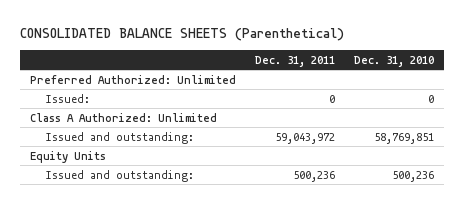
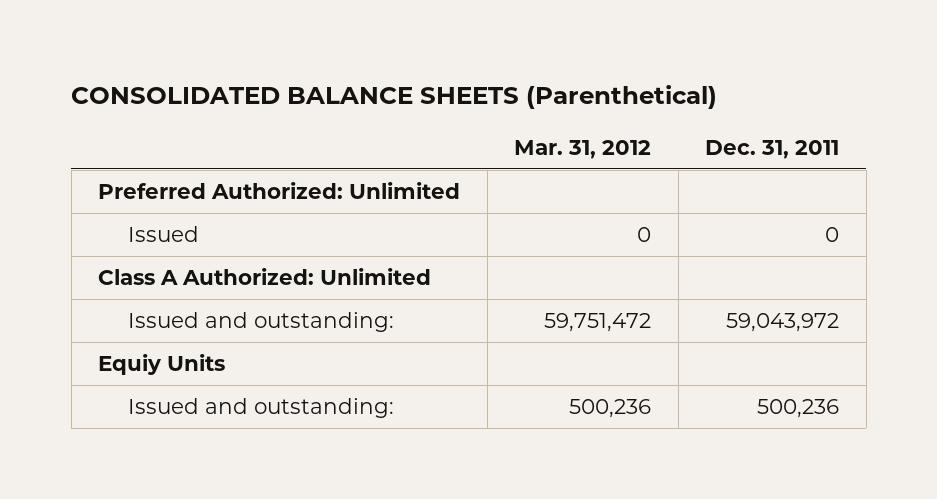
- | Dec. 31, 2011 | Dec. 31, 2010
+ | Mar. 31, 2012 | Dec. 31, 2011
- Issued: | 0 | 0
+ Issued | 0 | 0
- Equity Units
+ Equiy Units

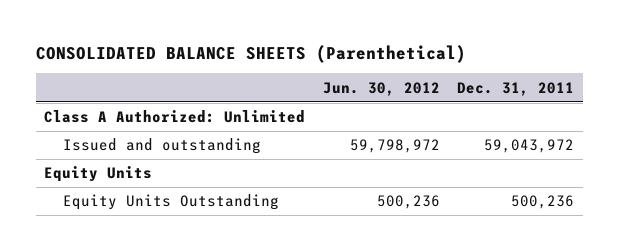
- | Mar. 31, 2012 | Dec. 31, 2011
+ | Jun. 30, 2012 | Dec. 31, 2011
- Preferred Authorized: Unlimited
- Issued | 0 | 0
- Issued and outstanding: | 59,751,472 | 59,043,972
- Equiy Units
- Issued and outstanding: | 500,236 | 500,236
+ Issued and outstanding | 59,798,972 | 59,043,972
+ Equity Units
+ Equity Units Outstanding | 500,236 | 500,236

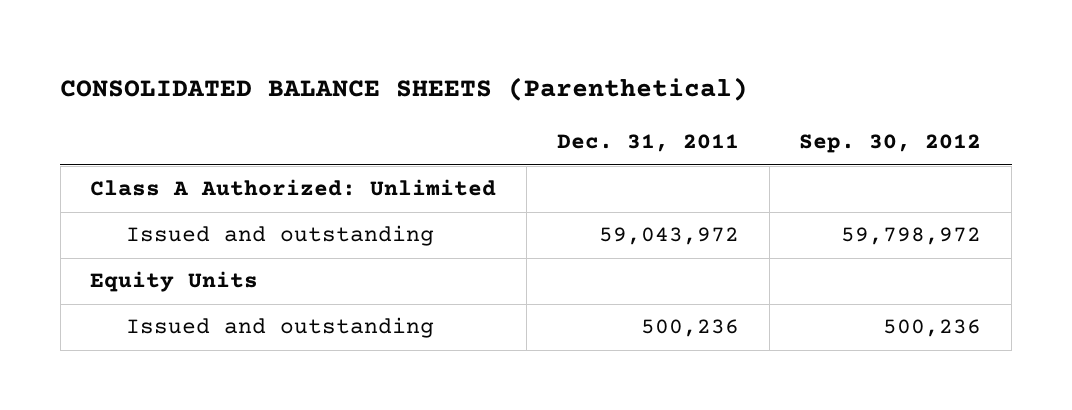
- | Jun. 30, 2012 | Dec. 31, 2011
+ | Dec. 31, 2011 | Sep. 30, 2012
- Equity Units Outstanding | 500,236 | 500,236
+ Issued and outstanding | 500,236 | 500,236

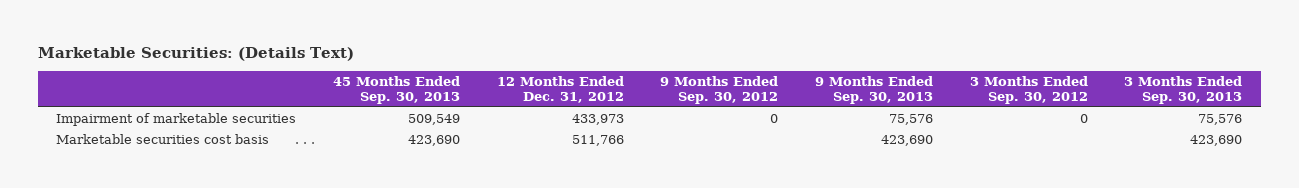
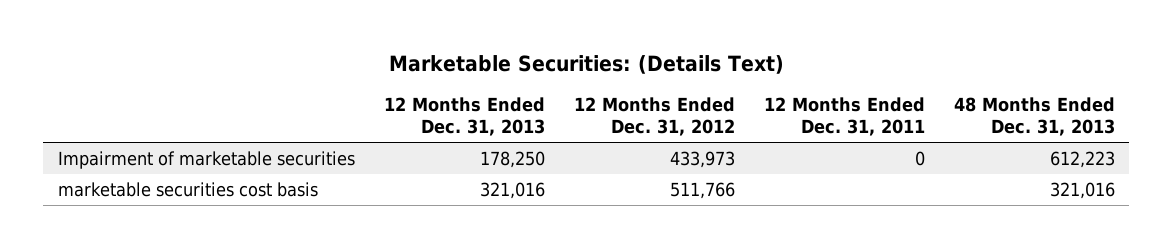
- | 45 Months Ended Sep. 30, 2013 | 12 Months Ended Dec. 31, 2012 | 9 Months Ended Sep. 30, 2012 | 9 Months Ended Sep. 30, 2013 | 3 Months Ended Sep. 30, 2012 | 3 Months Ended Sep. 30, 2013
+ | 12 Months Ended Dec. 31, 2013 | 12 Months Ended Dec. 31, 2012 | 12 Months Ended Dec. 31, 2011 | 48 Months Ended Dec. 31, 2013
- Marketable securities cost basis | 423,690 | 511,766 | | 423,690 | | 423,690
+ marketable securities cost basis | 321,016 | 511,766 | | 321,016

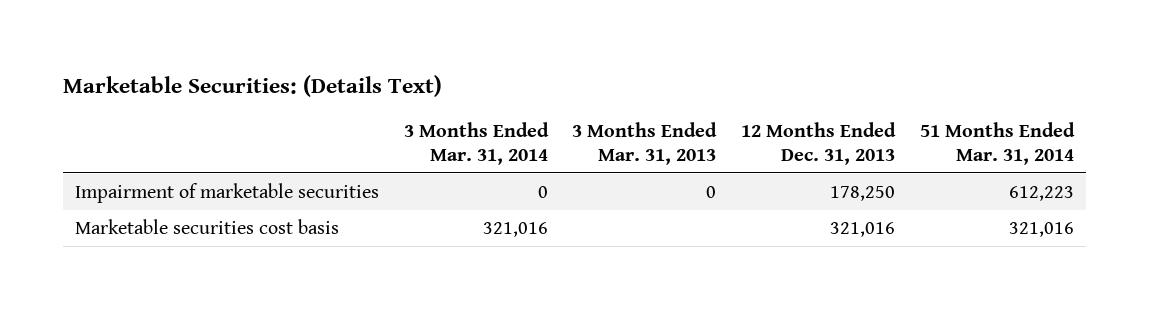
- | 12 Months Ended Dec. 31, 2013 | 12 Months Ended Dec. 31, 2012 | 12 Months Ended Dec. 31, 2011 | 48 Months Ended Dec. 31, 2013
+ | 3 Months Ended Mar. 31, 2014 | 3 Months Ended Mar. 31, 2013 | 12 Months Ended Dec. 31, 2013 | 51 Months Ended Mar. 31, 2014
- marketable securities cost basis | 321,016 | 511,766 | | 321,016
+ Marketable securities cost basis | 321,016 | | 321,016 | 321,016

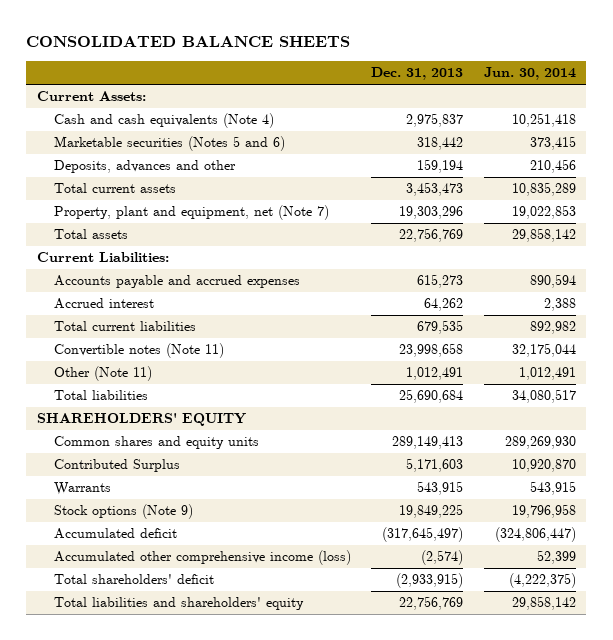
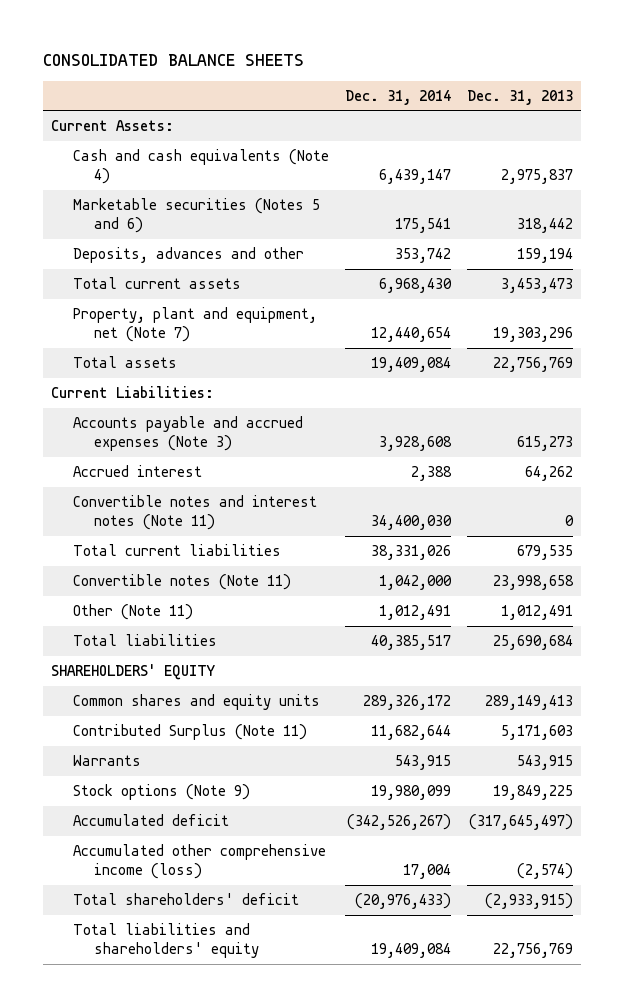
- | Dec. 31, 2013 | Jun. 30, 2014
+ | Dec. 31, 2014 | Dec. 31, 2013
- Accounts payable and accrued expenses | 615,273 | 890,594
+ Accounts payable and accrued expenses (Note 3) | 3,928,608 | 615,273
+ Convertible notes and interest notes (Note 11) | 34,400,030 | 0
- Contributed Surplus | 5,171,603 | 10,920,870
+ Contributed Surplus (Note 11) | 11,682,644 | 5,171,603

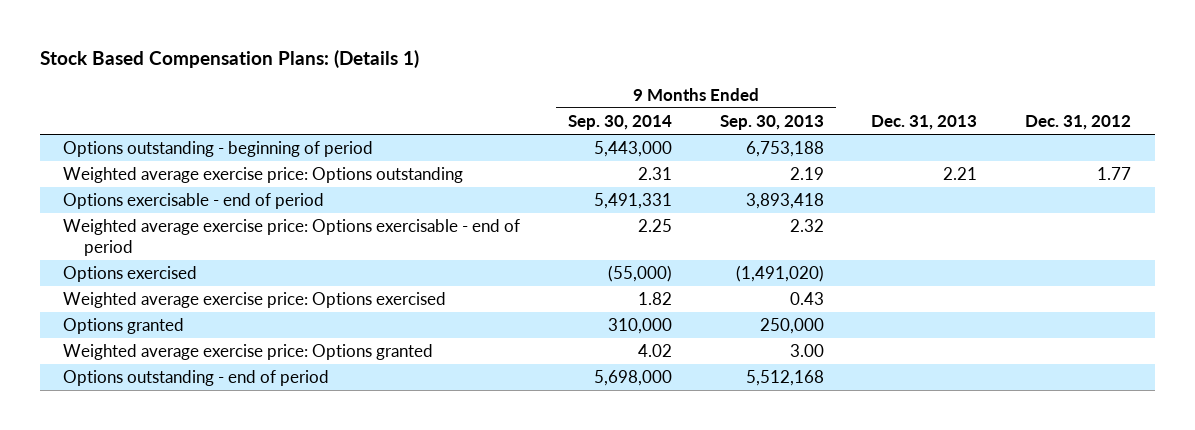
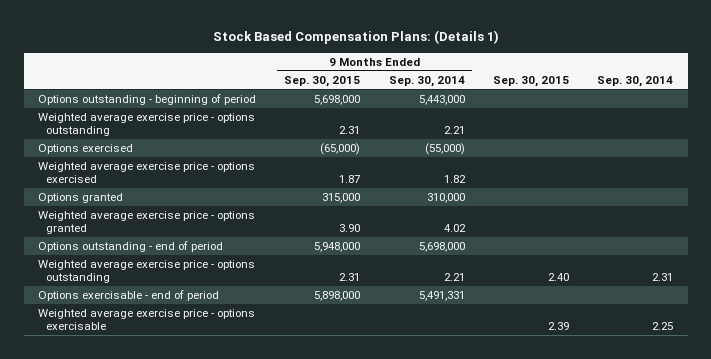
- | 9 Months Ended Sep. 30, 2014 | 9 Months Ended Sep. 30, 2013 | Dec. 31, 2013 | Dec. 31, 2012
+ | 9 Months Ended Sep. 30, 2015 | 9 Months Ended Sep. 30, 2014 | Sep. 30, 2015 | Sep. 30, 2014
- Weighted average exercise price: Options outstanding | 2.31 | 2.19 | 2.21 | 1.77
- Weighted average exercise price: Options exercisable - end of period | 2.25 | 2.32 | |
+ Weighted average exercise price - options outstanding | 2.31 | 2.21 | |
- Weighted average exercise price: Options exercised | 1.82 | 0.43 | |
+ Weighted average exercise price - options exercised | 1.87 | 1.82 | |
- Weighted average exercise price: Options granted | 4.02 | 3.00 | |
+ Weighted average exercise price - options granted | 3.90 | 4.02 | |
+ Weighted average exercise price - options outstanding | 2.31 | 2.21 | 2.40 | 2.31
moved down: Options exercisable - end of period | 5,898,000 | 5,491,331 | |
+ Weighted average exercise price - options exercisable | | | 2.39 | 2.25

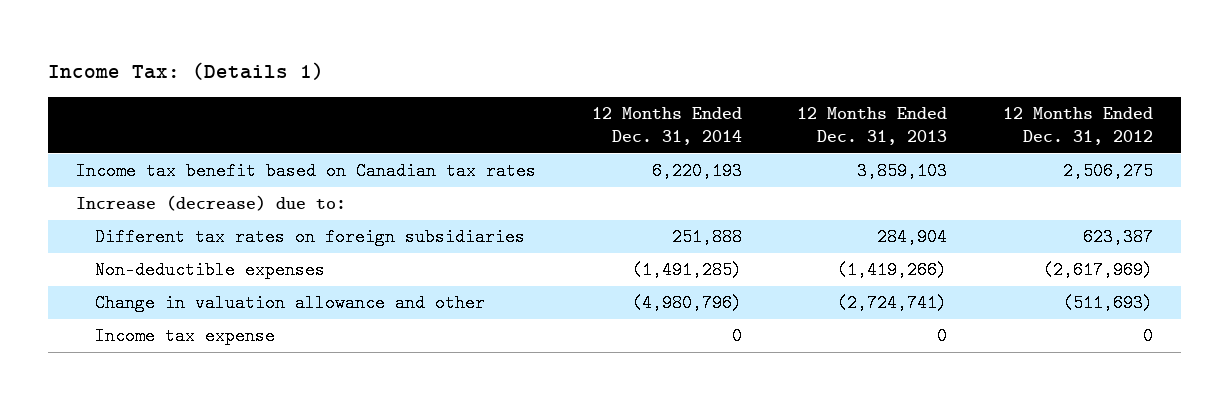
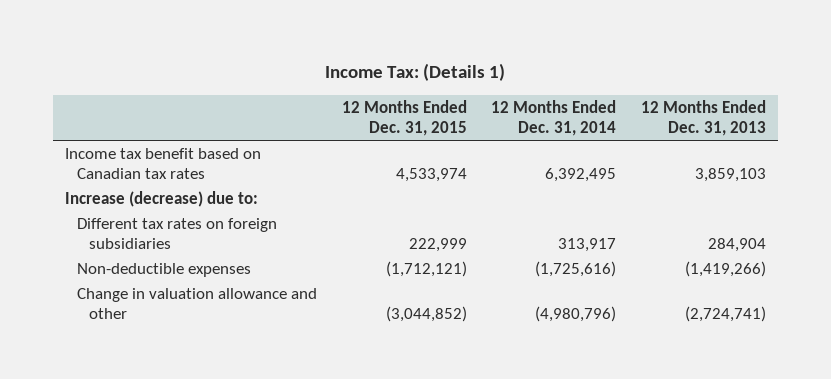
- | 12 Months Ended Dec. 31, 2014 | 12 Months Ended Dec. 31, 2013 | 12 Months Ended Dec. 31, 2012
+ | 12 Months Ended Dec. 31, 2015 | 12 Months Ended Dec. 31, 2014 | 12 Months Ended Dec. 31, 2013
- Income tax benefit based on Canadian tax rates | 6,220,193 | 3,859,103 | 2,506,275
+ Income tax benefit based on Canadian tax rates | 4,533,974 | 6,392,495 | 3,859,103
- Different tax rates on foreign subsidiaries | 251,888 | 284,904 | 623,387
- Non-deductible expenses | (1,491,285) | (1,419,266) | (2,617,969)
+ Different tax rates on foreign subsidiaries | 222,999 | 313,917 | 284,904
+ Non-deductible expenses | (1,712,121) | (1,725,616) | (1,419,266)
- Income tax expense | 0 | 0 | 0

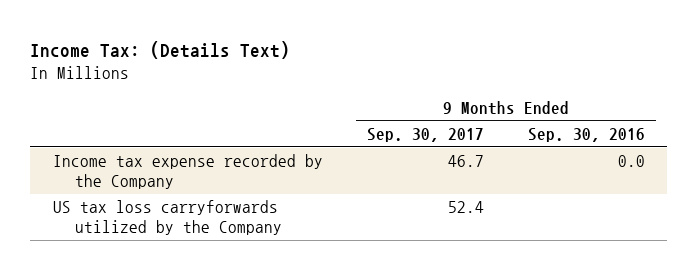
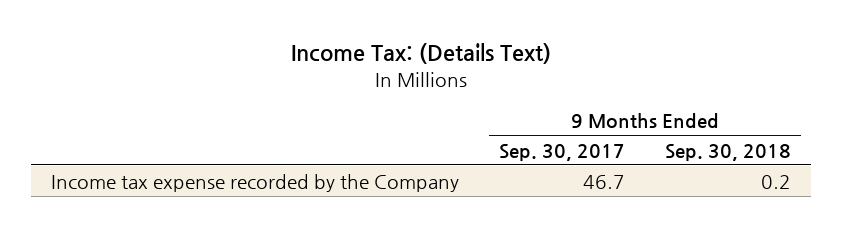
- | 9 Months Ended Sep. 30, 2017 | 9 Months Ended Sep. 30, 2016
+ | 9 Months Ended Sep. 30, 2017 | 9 Months Ended Sep. 30, 2018
- US tax loss carryforwards utilized by the Company | 52.4 |

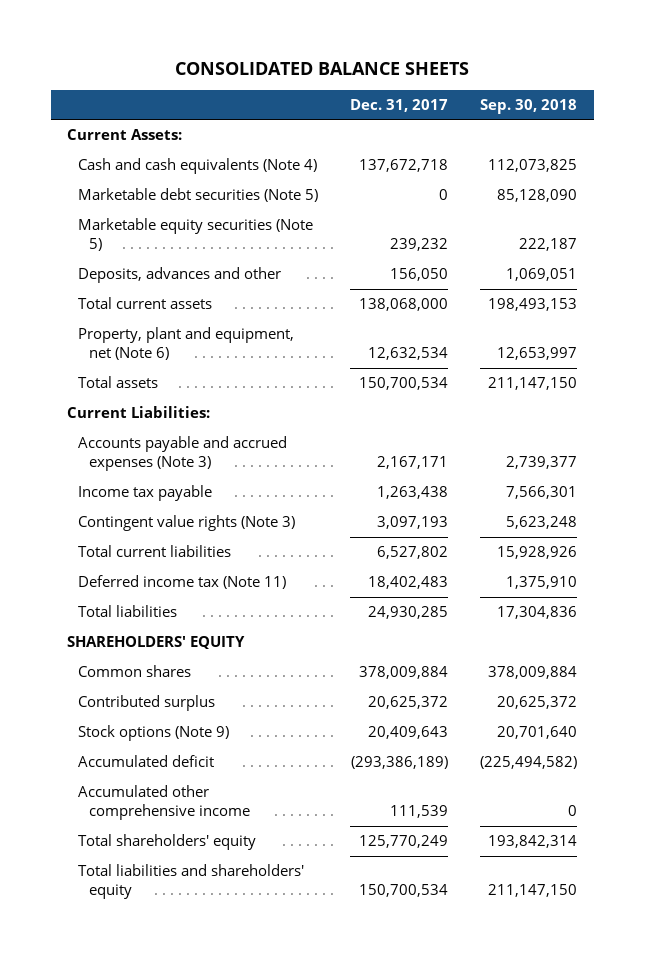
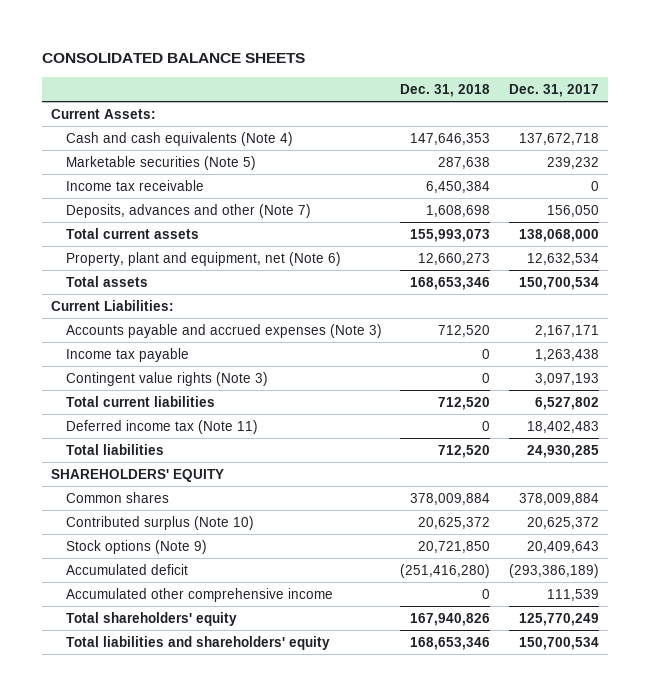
- | Dec. 31, 2017 | Sep. 30, 2018
+ | Dec. 31, 2018 | Dec. 31, 2017
- Marketable debt securities (Note 5) | 0 | 85,128,090
- Marketable equity securities (Note 5) | 239,232 | 222,187
- Deposits, advances and other | 156,050 | 1,069,051
+ Marketable securities (Note 5) | 287,638 | 239,232
+ Income tax receivable | 6,450,384 | 0
+ Deposits, advances and other (Note 7) | 1,608,698 | 156,050
- Contributed surplus | 20,625,372 | 20,625,372
+ Contributed surplus (Note 10) | 20,625,372 | 20,625,372

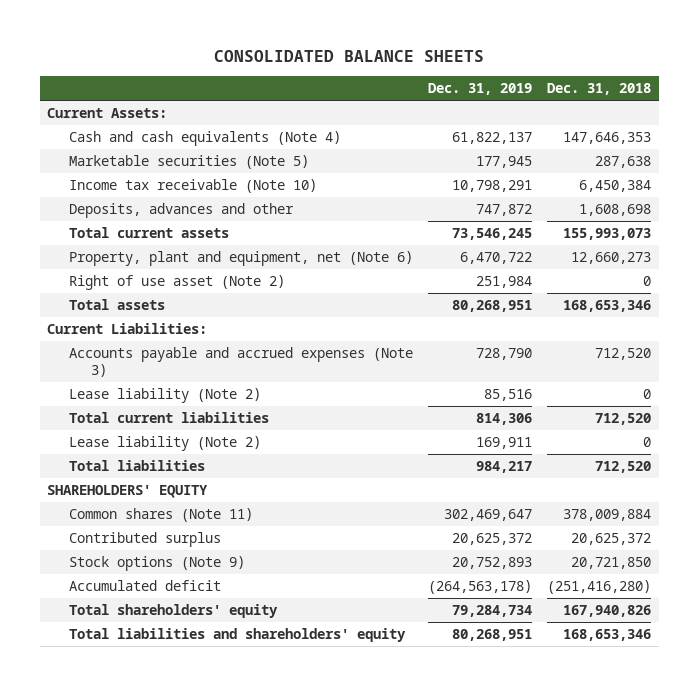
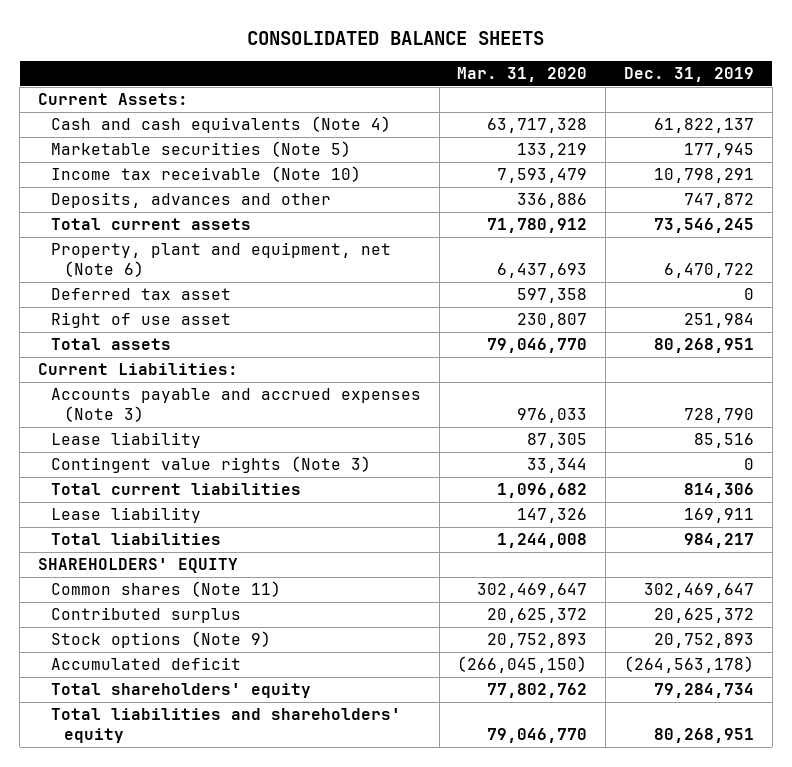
- | Dec. 31, 2019 | Dec. 31, 2018
+ | Mar. 31, 2020 | Dec. 31, 2019
- Right of use asset (Note 2) | 251,984 | 0
+ Deferred tax asset | 597,358 | 0
+ Right of use asset | 230,807 | 251,984
- Lease liability (Note 2) | 85,516 | 0
+ Lease liability | 87,305 | 85,516
+ Contingent value rights (Note 3) | 33,344 | 0
- Lease liability (Note 2) | 169,911 | 0
+ Lease liability | 147,326 | 169,911

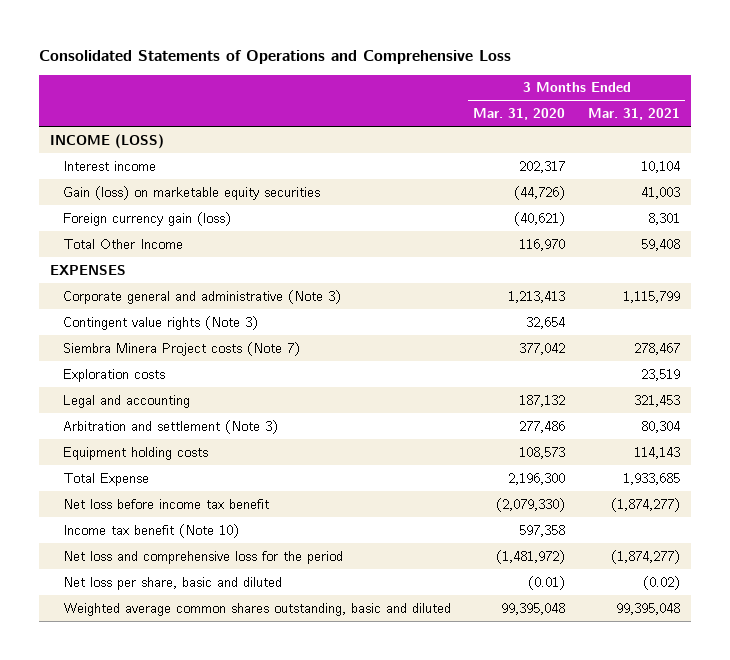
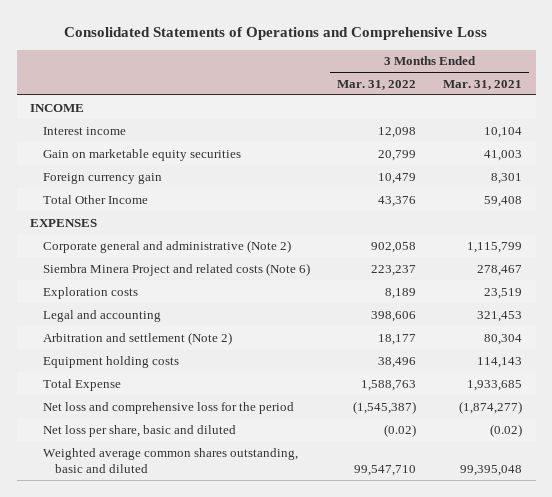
- | 3 Months Ended Mar. 31, 2020 | 3 Months Ended Mar. 31, 2021
+ | 3 Months Ended Mar. 31, 2022 | 3 Months Ended Mar. 31, 2021
- INCOME (LOSS)
+ INCOME
- Gain (loss) on marketable equity securities | (44,726) | 41,003
- Foreign currency gain (loss) | (40,621) | 8,301
+ Gain on marketable equity securities | 20,799 | 41,003
+ Foreign currency gain | 10,479 | 8,301
- Corporate general and administrative (Note 3) | 1,213,413 | 1,115,799
- Contingent value rights (Note 3) | 32,654 |
- Siembra Minera Project costs (Note 7) | 377,042 | 278,467
+ Corporate general and administrative (Note 2) | 902,058 | 1,115,799
+ Siembra Minera Project and related costs (Note 6) | 223,237 | 278,467
- Arbitration and settlement (Note 3) | 277,486 | 80,304
+ Arbitration and settlement (Note 2) | 18,177 | 80,304
- Net loss before income tax benefit | (2,079,330) | (1,874,277)
- Income tax benefit (Note 10) | 597,358 |

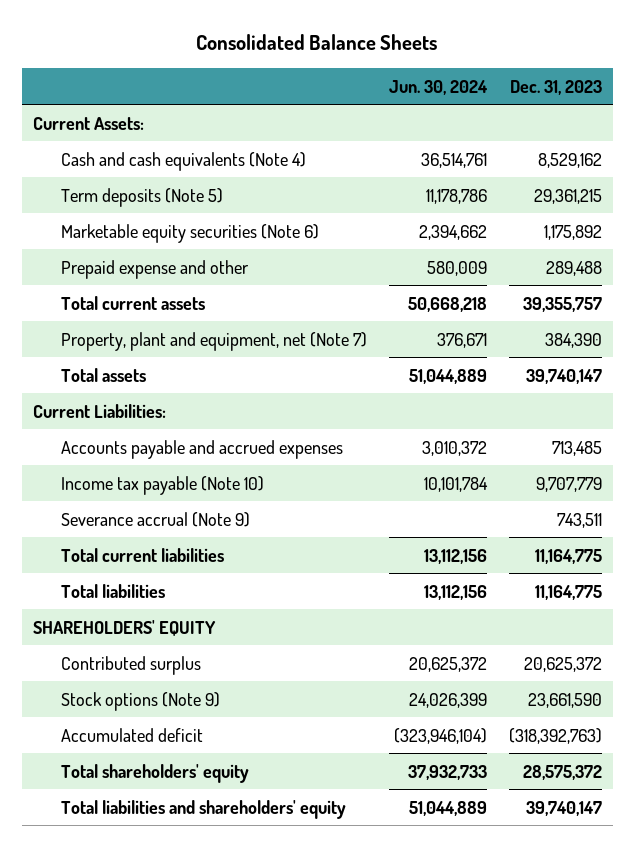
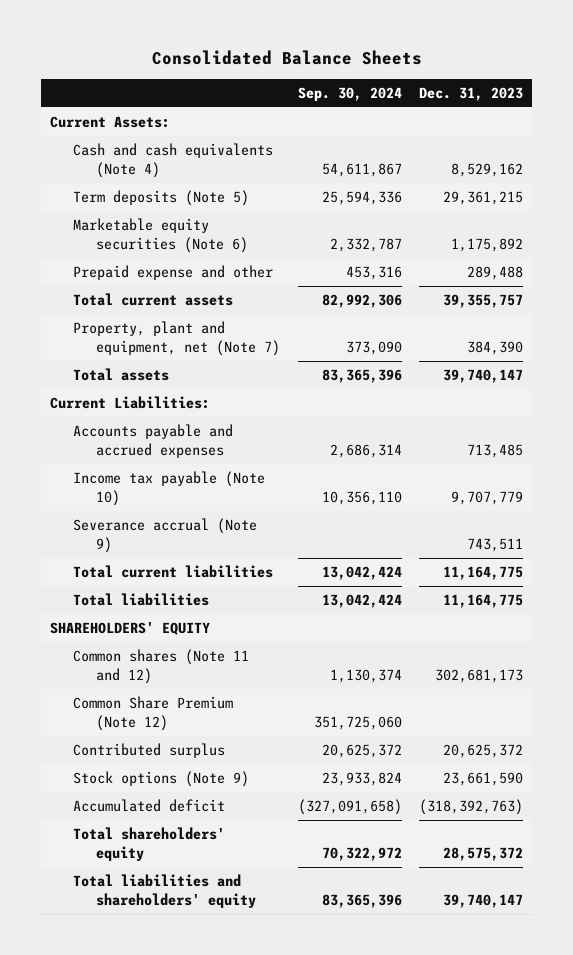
- | Jun. 30, 2024 | Dec. 31, 2023
+ | Sep. 30, 2024 | Dec. 31, 2023
+ Common shares (Note 11 and 12) | 1,130,374 | 302,681,173
+ Common Share Premium (Note 12) | 351,725,060 |

